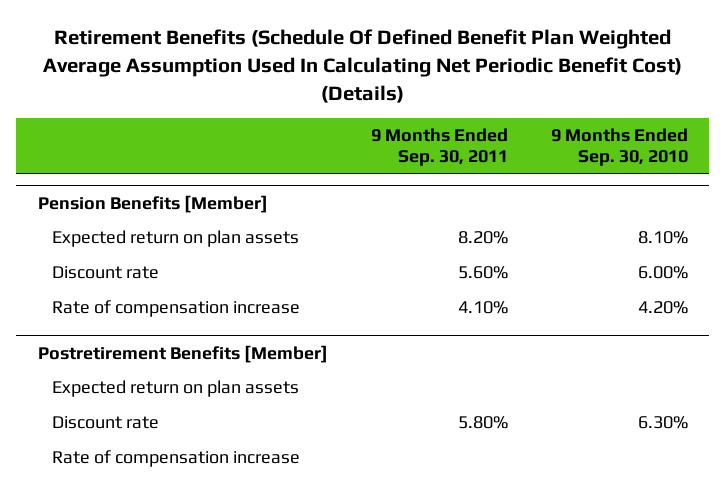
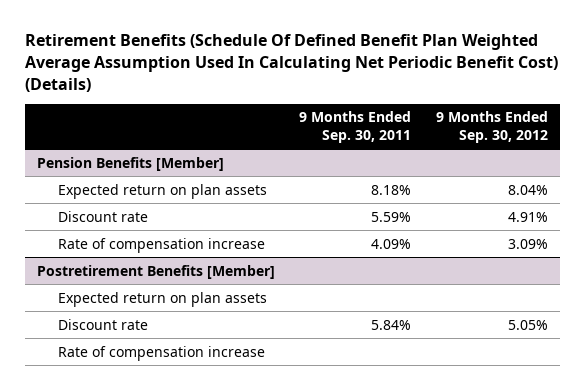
- | 9 Months Ended Sep. 30, 2011 | 9 Months Ended Sep. 30, 2010
+ | 9 Months Ended Sep. 30, 2011 | 9 Months Ended Sep. 30, 2012
@ Pension Benefits [Member]
- Expected return on plan assets | 8.20% | 8.10%
- Discount rate | 5.60% | 6.00%
- Rate of compensation increase | 4.10% | 4.20%
+ Expected return on plan assets | 8.18% | 8.04%
+ Discount rate | 5.59% | 4.91%
+ Rate of compensation increase | 4.09% | 3.09%
@ Postretirement Benefits [Member]
- Discount rate | 5.80% | 6.30%
+ Discount rate | 5.84% | 5.05%

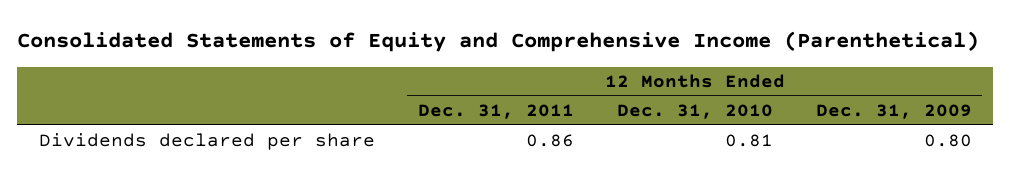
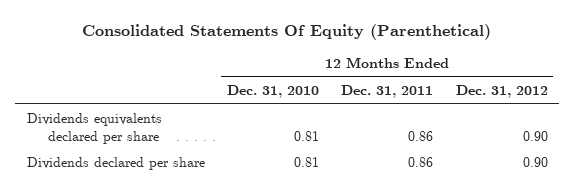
- Consolidated Statements of Equity and Comprehensive Income (Parenthetical)
+ Consolidated Statements Of Equity (Parenthetical)
- | 12 Months Ended Dec. 31, 2011 | 12 Months Ended Dec. 31, 2010 | 12 Months Ended Dec. 31, 2009
+ | 12 Months Ended Dec. 31, 2010 | 12 Months Ended Dec. 31, 2011 | 12 Months Ended Dec. 31, 2012
+ Dividends equivalents declared per share | 0.81 | 0.86 | 0.90

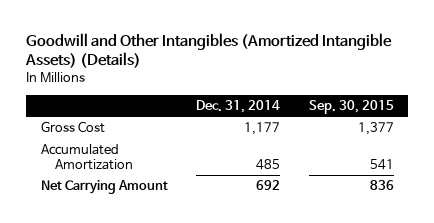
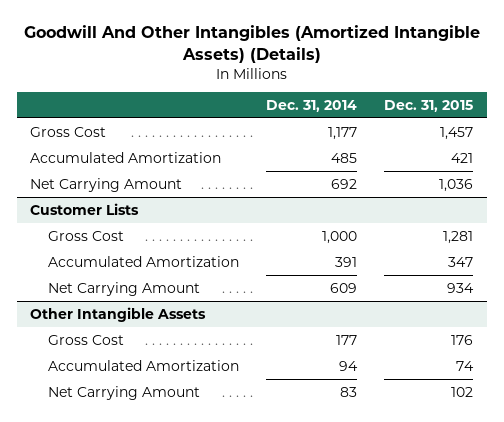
- Goodwill and Other Intangibles (Amortized Intangible Assets) (Details)
+ Goodwill And Other Intangibles (Amortized Intangible Assets) (Details)
- | Dec. 31, 2014 | Sep. 30, 2015
+ | Dec. 31, 2014 | Dec. 31, 2015
+ Customer Lists
+ Gross Cost | 1,000 | 1,281
+ Accumulated Amortization | 391 | 347
+ Net Carrying Amount | 609 | 934
+ Other Intangible Assets
+ Gross Cost | 177 | 176
+ Accumulated Amortization | 94 | 74
+ Net Carrying Amount | 83 | 102

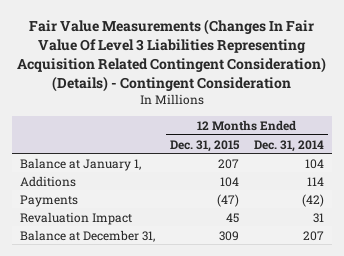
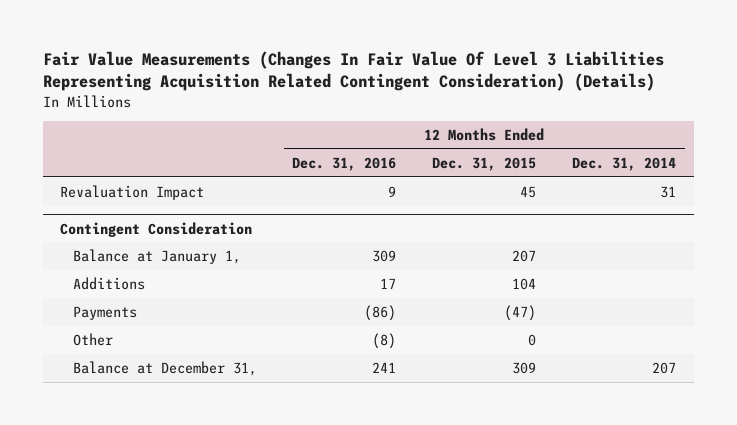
- Fair Value Measurements (Changes In Fair Value Of Level 3 Liabilities Representing Acquisition Related Contingent Consideration) (Details) - Contingent Consideration
+ Fair Value Measurements (Changes In Fair Value Of Level 3 Liabilities Representing Acquisition Related Contingent Consideration) (Details)
- | 12 Months Ended Dec. 31, 2015 | 12 Months Ended Dec. 31, 2014
+ | 12 Months Ended Dec. 31, 2016 | 12 Months Ended Dec. 31, 2015 | 12 Months Ended Dec. 31, 2014
- Balance at January 1, | 207 | 104
- Additions | 104 | 114
- Payments | (47) | (42)
+ Contingent Consideration
+ Balance at January 1, | 309 | 207 |
+ Additions | 17 | 104 |
+ Payments | (86) | (47) |
+ Other | (8) | 0 |

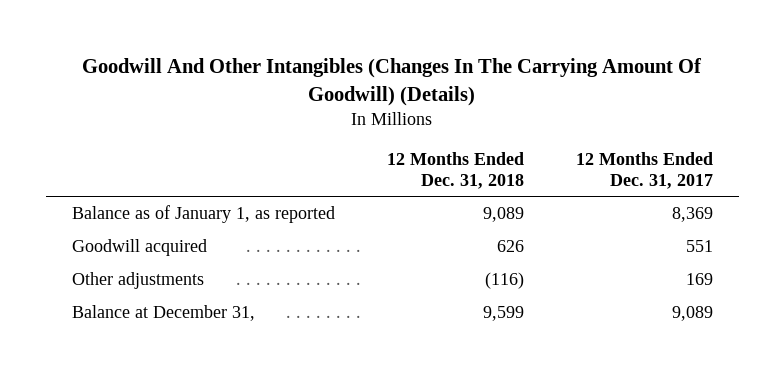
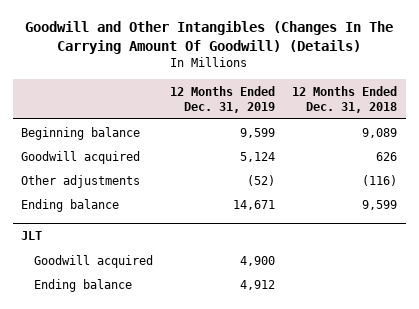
- Goodwill And Other Intangibles (Changes In The Carrying Amount Of Goodwill) (Details)
+ Goodwill and Other Intangibles (Changes In The Carrying Amount Of Goodwill) (Details)
- | 12 Months Ended Dec. 31, 2018 | 12 Months Ended Dec. 31, 2017
+ | 12 Months Ended Dec. 31, 2019 | 12 Months Ended Dec. 31, 2018
- Balance as of January 1, as reported | 9,089 | 8,369
+ Beginning balance | 9,599 | 9,089
- Balance at December 31, | 9,599 | 9,089
+ Ending balance | 14,671 | 9,599
+ JLT
+ Goodwill acquired | 4,900 |
+ Ending balance | 4,912 |

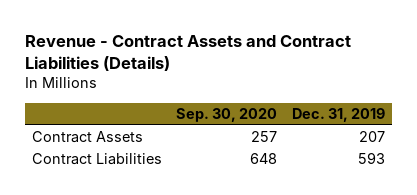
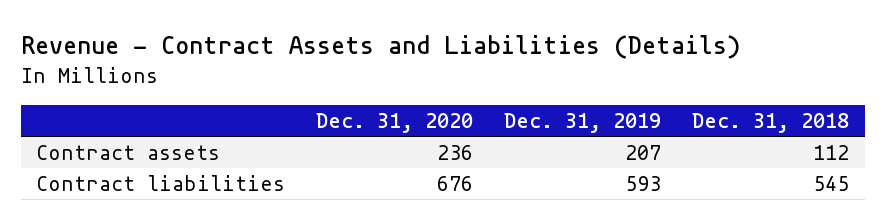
- Revenue - Contract Assets and Contract Liabilities (Details)
+ Revenue - Contract Assets and Liabilities (Details)
- | Sep. 30, 2020 | Dec. 31, 2019
+ | Dec. 31, 2020 | Dec. 31, 2019 | Dec. 31, 2018
- Contract Assets | 257 | 207
- Contract Liabilities | 648 | 593
+ Contract assets | 236 | 207 | 112
+ Contract liabilities | 676 | 593 | 545

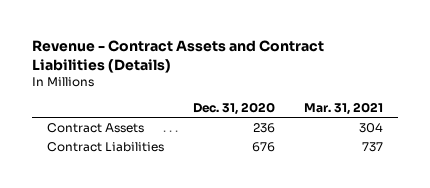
- Revenue - Contract Assets and Liabilities (Details)
+ Revenue - Contract Assets and Contract Liabilities (Details)
- | Dec. 31, 2020 | Dec. 31, 2019 | Dec. 31, 2018
+ | Dec. 31, 2020 | Mar. 31, 2021
- Contract assets | 236 | 207 | 112
- Contract liabilities | 676 | 593 | 545
+ Contract Assets | 236 | 304
+ Contract Liabilities | 676 | 737

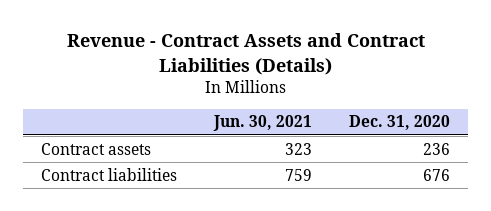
- | Dec. 31, 2020 | Mar. 31, 2021
+ | Jun. 30, 2021 | Dec. 31, 2020
- Contract Assets | 236 | 304
- Contract Liabilities | 676 | 737
+ Contract assets | 323 | 236
+ Contract liabilities | 759 | 676

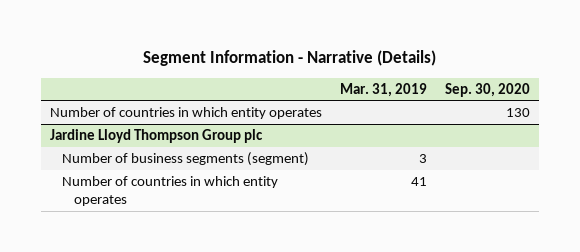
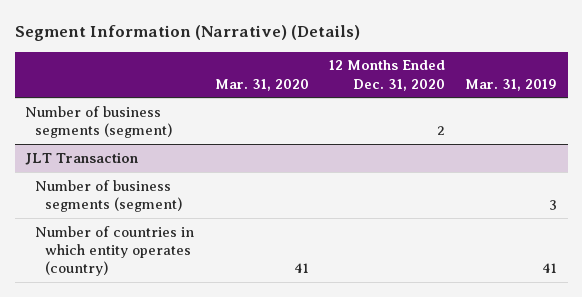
- Segment Information - Narrative (Details)
+ Segment Information (Narrative) (Details)
- | Mar. 31, 2019 | Sep. 30, 2020
+ | Mar. 31, 2020 | 12 Months Ended Dec. 31, 2020 | Mar. 31, 2019
- Number of countries in which entity operates | | 130
- Jardine Lloyd Thompson Group plc
+ Number of business segments (segment) | | 2 |
+ JLT Transaction
- Number of countries in which entity operates | 41 |
+ Number of countries in which entity operates (country) | 41 | | 41

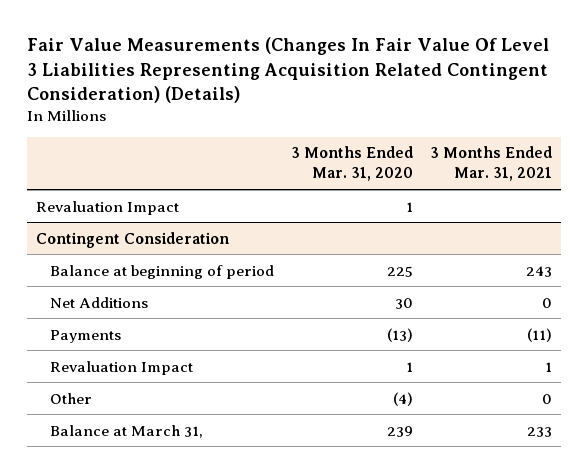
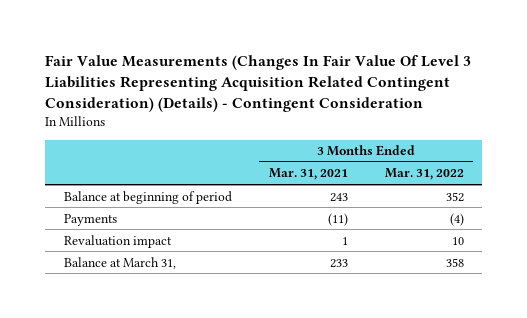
- Fair Value Measurements (Changes In Fair Value Of Level 3 Liabilities Representing Acquisition Related Contingent Consideration) (Details)
+ Fair Value Measurements (Changes In Fair Value Of Level 3 Liabilities Representing Acquisition Related Contingent Consideration) (Details) - Contingent Consideration
- | 3 Months Ended Mar. 31, 2020 | 3 Months Ended Mar. 31, 2021
+ | 3 Months Ended Mar. 31, 2021 | 3 Months Ended Mar. 31, 2022
- Revaluation Impact | 1 |
- Contingent Consideration
- Net Additions | 30 | 0
- Revaluation Impact | 1 | 1
- Other | (4) | 0
+ Revaluation impact | 1 | 10

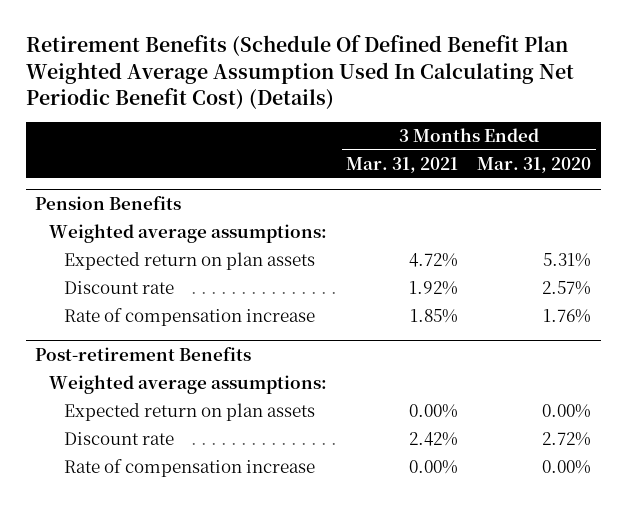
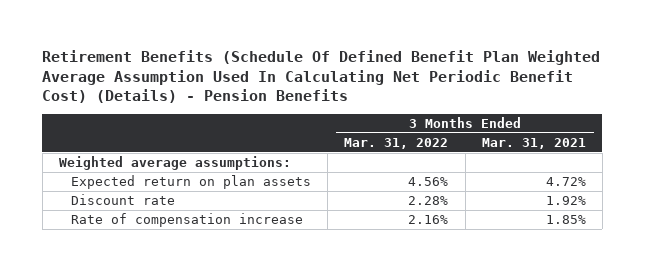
- Retirement Benefits (Schedule Of Defined Benefit Plan Weighted Average Assumption Used In Calculating Net Periodic Benefit Cost) (Details)
+ Retirement Benefits (Schedule Of Defined Benefit Plan Weighted Average Assumption Used In Calculating Net Periodic Benefit Cost) (Details) - Pension Benefits
- | 3 Months Ended Mar. 31, 2021 | 3 Months Ended Mar. 31, 2020
+ | 3 Months Ended Mar. 31, 2022 | 3 Months Ended Mar. 31, 2021
- Pension Benefits
- Post-retirement Benefits
- Weighted average assumptions:
- Expected return on plan assets | 0.00% | 0.00%
- Discount rate | 2.42% | 2.72%
- Rate of compensation increase | 0.00% | 0.00%

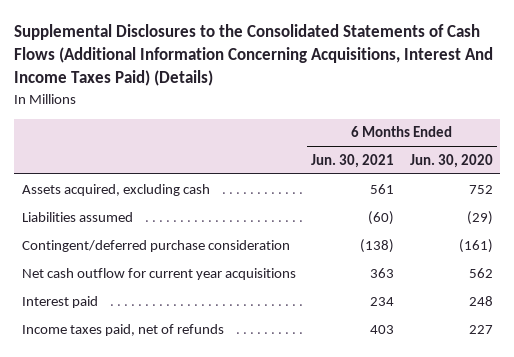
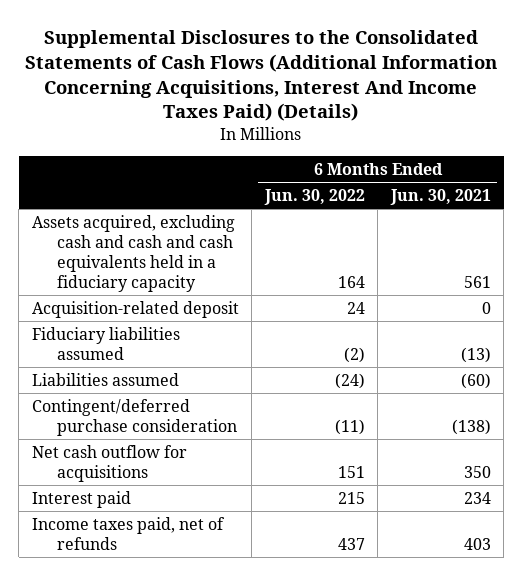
- | 6 Months Ended Jun. 30, 2021 | 6 Months Ended Jun. 30, 2020
+ | 6 Months Ended Jun. 30, 2022 | 6 Months Ended Jun. 30, 2021
- Assets acquired, excluding cash | 561 | 752
+ Assets acquired, excluding cash and cash and cash equivalents held in a fiduciary capacity | 164 | 561
+ Acquisition-related deposit | 24 | 0
+ Fiduciary liabilities assumed | (2) | (13)
- Net cash outflow for current year acquisitions | 363 | 562
+ Net cash outflow for acquisitions | 151 | 350

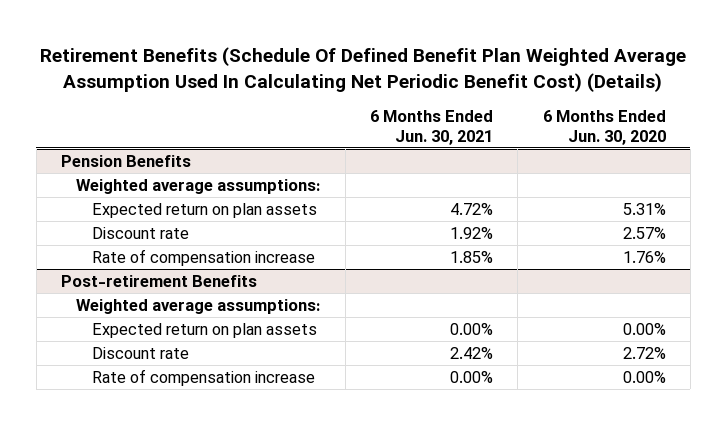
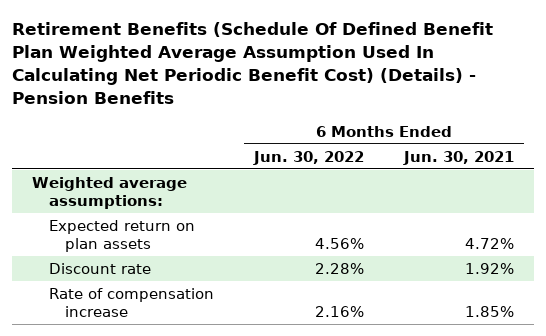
- Retirement Benefits (Schedule Of Defined Benefit Plan Weighted Average Assumption Used In Calculating Net Periodic Benefit Cost) (Details)
+ Retirement Benefits (Schedule Of Defined Benefit Plan Weighted Average Assumption Used In Calculating Net Periodic Benefit Cost) (Details) - Pension Benefits
- | 6 Months Ended Jun. 30, 2021 | 6 Months Ended Jun. 30, 2020
+ | 6 Months Ended Jun. 30, 2022 | 6 Months Ended Jun. 30, 2021
- Pension Benefits
- Post-retirement Benefits
- Weighted average assumptions:
- Expected return on plan assets | 0.00% | 0.00%
- Discount rate | 2.42% | 2.72%
- Rate of compensation increase | 0.00% | 0.00%

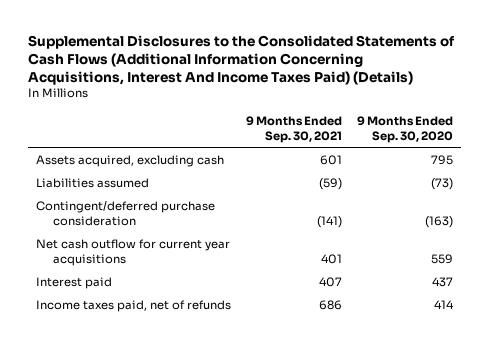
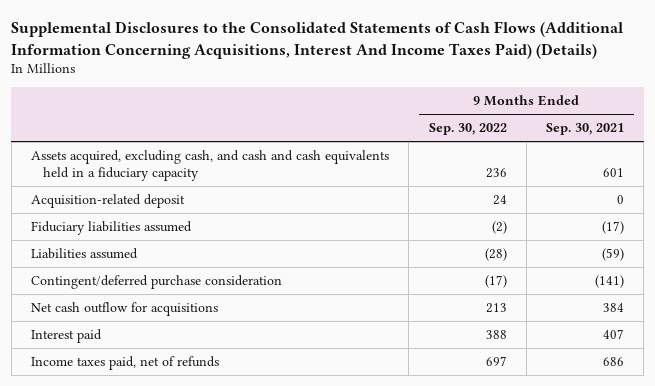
- | 9 Months Ended Sep. 30, 2021 | 9 Months Ended Sep. 30, 2020
+ | 9 Months Ended Sep. 30, 2022 | 9 Months Ended Sep. 30, 2021
- Assets acquired, excluding cash | 601 | 795
+ Assets acquired, excluding cash, and cash and cash equivalents held in a fiduciary capacity | 236 | 601
+ Acquisition-related deposit | 24 | 0
+ Fiduciary liabilities assumed | (2) | (17)
- Net cash outflow for current year acquisitions | 401 | 559
+ Net cash outflow for acquisitions | 213 | 384

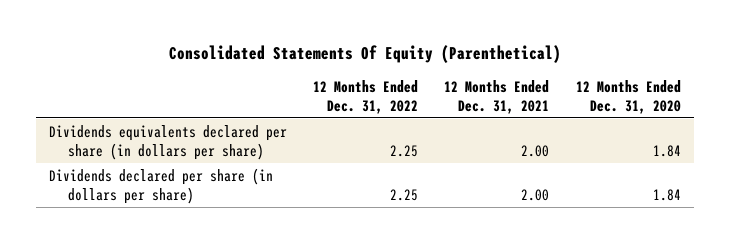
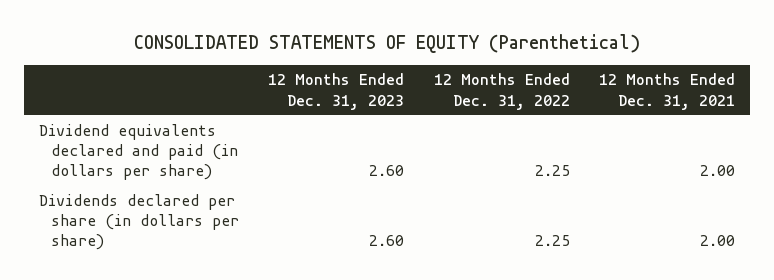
- Consolidated Statements Of Equity (Parenthetical)
+ CONSOLIDATED STATEMENTS OF EQUITY (Parenthetical)
- | 12 Months Ended Dec. 31, 2022 | 12 Months Ended Dec. 31, 2021 | 12 Months Ended Dec. 31, 2020
+ | 12 Months Ended Dec. 31, 2023 | 12 Months Ended Dec. 31, 2022 | 12 Months Ended Dec. 31, 2021
- Dividends equivalents declared per share (in dollars per share) | 2.25 | 2.00 | 1.84
+ Dividend equivalents declared and paid (in dollars per share) | 2.60 | 2.25 | 2.00

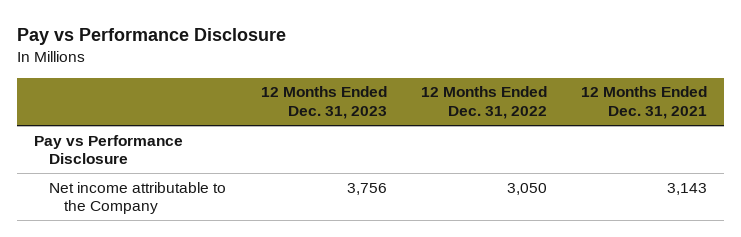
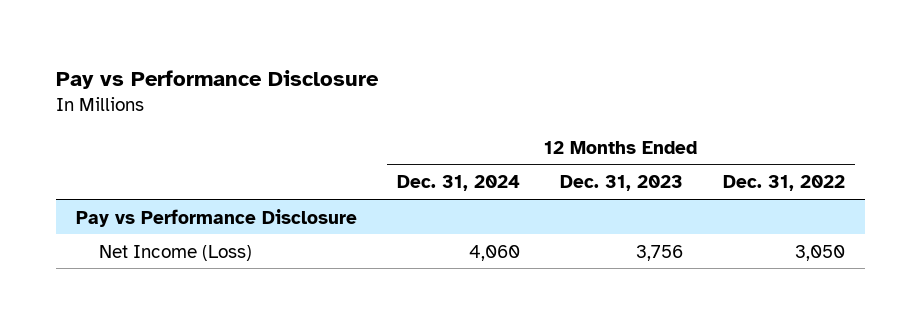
- | 12 Months Ended Dec. 31, 2023 | 12 Months Ended Dec. 31, 2022 | 12 Months Ended Dec. 31, 2021
+ | 12 Months Ended Dec. 31, 2024 | 12 Months Ended Dec. 31, 2023 | 12 Months Ended Dec. 31, 2022
- Net income attributable to the Company | 3,756 | 3,050 | 3,143
+ Net Income (Loss) | 4,060 | 3,756 | 3,050

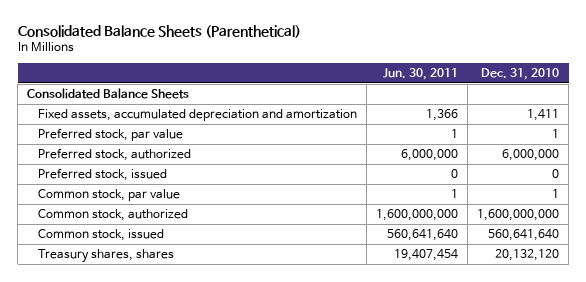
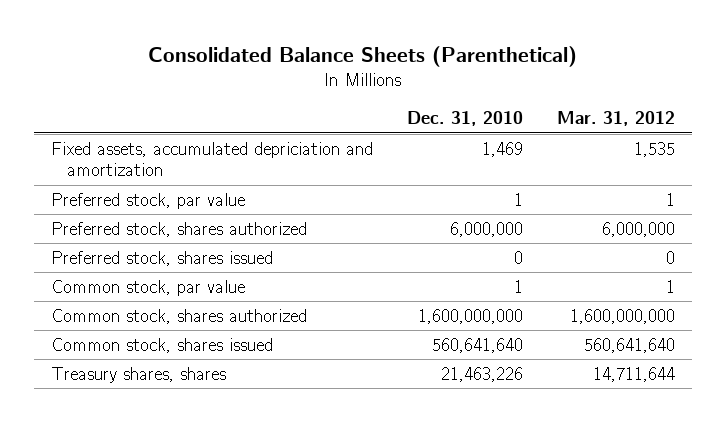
- | Jun. 30, 2011 | Dec. 31, 2010
+ | Dec. 31, 2010 | Mar. 31, 2012
- Consolidated Balance Sheets
- Fixed assets, accumulated depreciation and amortization | 1,366 | 1,411
+ Fixed assets, accumulated depriciation and amortization | 1,469 | 1,535
- Preferred stock, authorized | 6,000,000 | 6,000,000
- Preferred stock, issued | 0 | 0
+ Preferred stock, shares authorized | 6,000,000 | 6,000,000
+ Preferred stock, shares issued | 0 | 0
- Common stock, authorized | 1,600,000,000 | 1,600,000,000
- Common stock, issued | 560,641,640 | 560,641,640
- Treasury shares, shares | 19,407,454 | 20,132,120
+ Common stock, shares authorized | 1,600,000,000 | 1,600,000,000
+ Common stock, shares issued | 560,641,640 | 560,641,640
+ Treasury shares, shares | 21,463,226 | 14,711,644

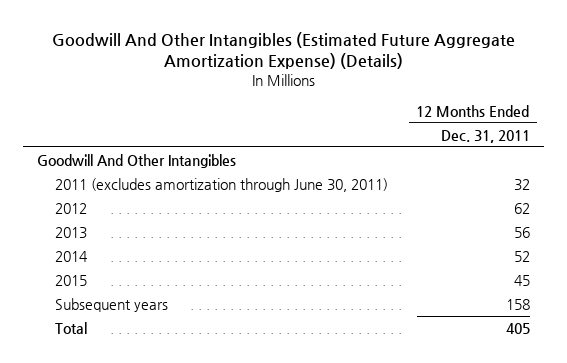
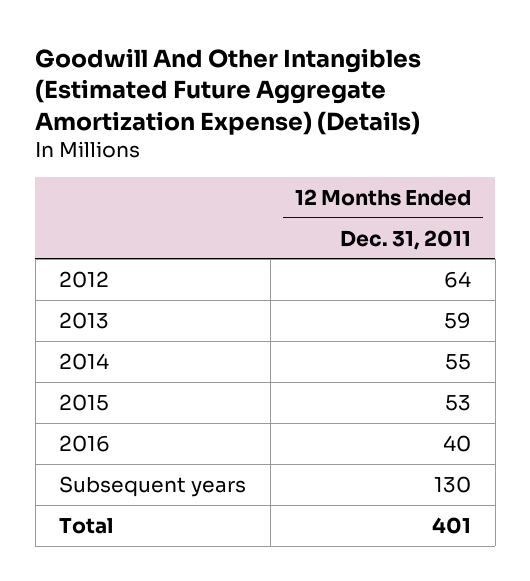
- Goodwill And Other Intangibles
- 2011 (excludes amortization through June 30, 2011) | 32
- 2012 | 62
- 2013 | 56
- 2014 | 52
- 2015 | 45
- Subsequent years | 158
- Total | 405
+ 2012 | 64
+ 2013 | 59
+ 2014 | 55
+ 2015 | 53
+ 2016 | 40
+ Subsequent years | 130
+ Total | 401

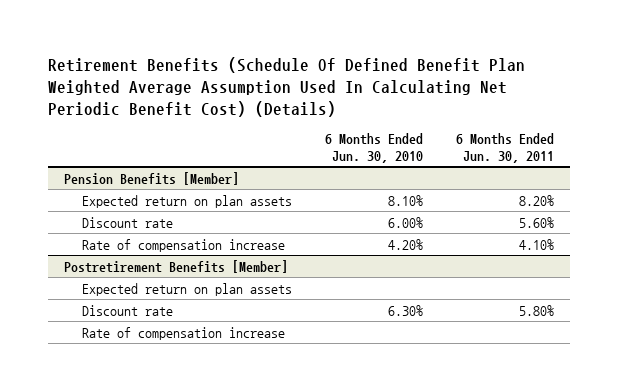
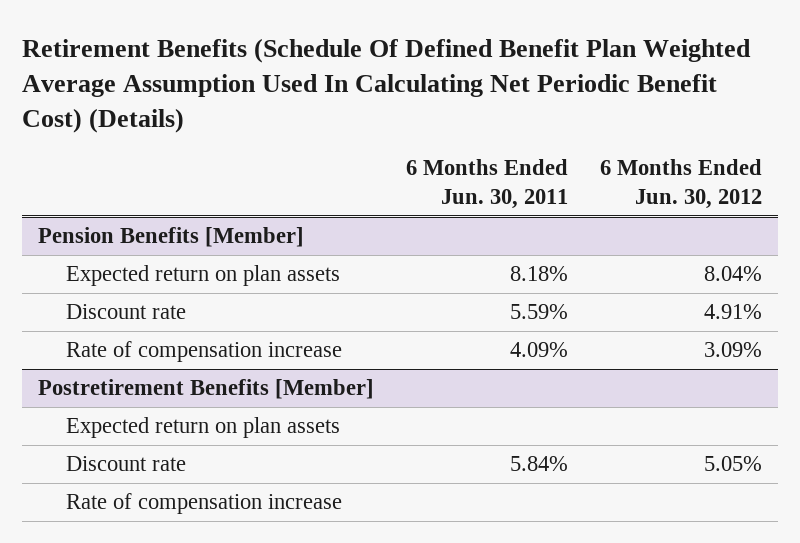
- | 6 Months Ended Jun. 30, 2010 | 6 Months Ended Jun. 30, 2011
+ | 6 Months Ended Jun. 30, 2011 | 6 Months Ended Jun. 30, 2012
@ Pension Benefits [Member]
- Expected return on plan assets | 8.10% | 8.20%
- Discount rate | 6.00% | 5.60%
- Rate of compensation increase | 4.20% | 4.10%
+ Expected return on plan assets | 8.18% | 8.04%
+ Discount rate | 5.59% | 4.91%
+ Rate of compensation increase | 4.09% | 3.09%
@ Postretirement Benefits [Member]
- Discount rate | 6.30% | 5.80%
+ Discount rate | 5.84% | 5.05%

